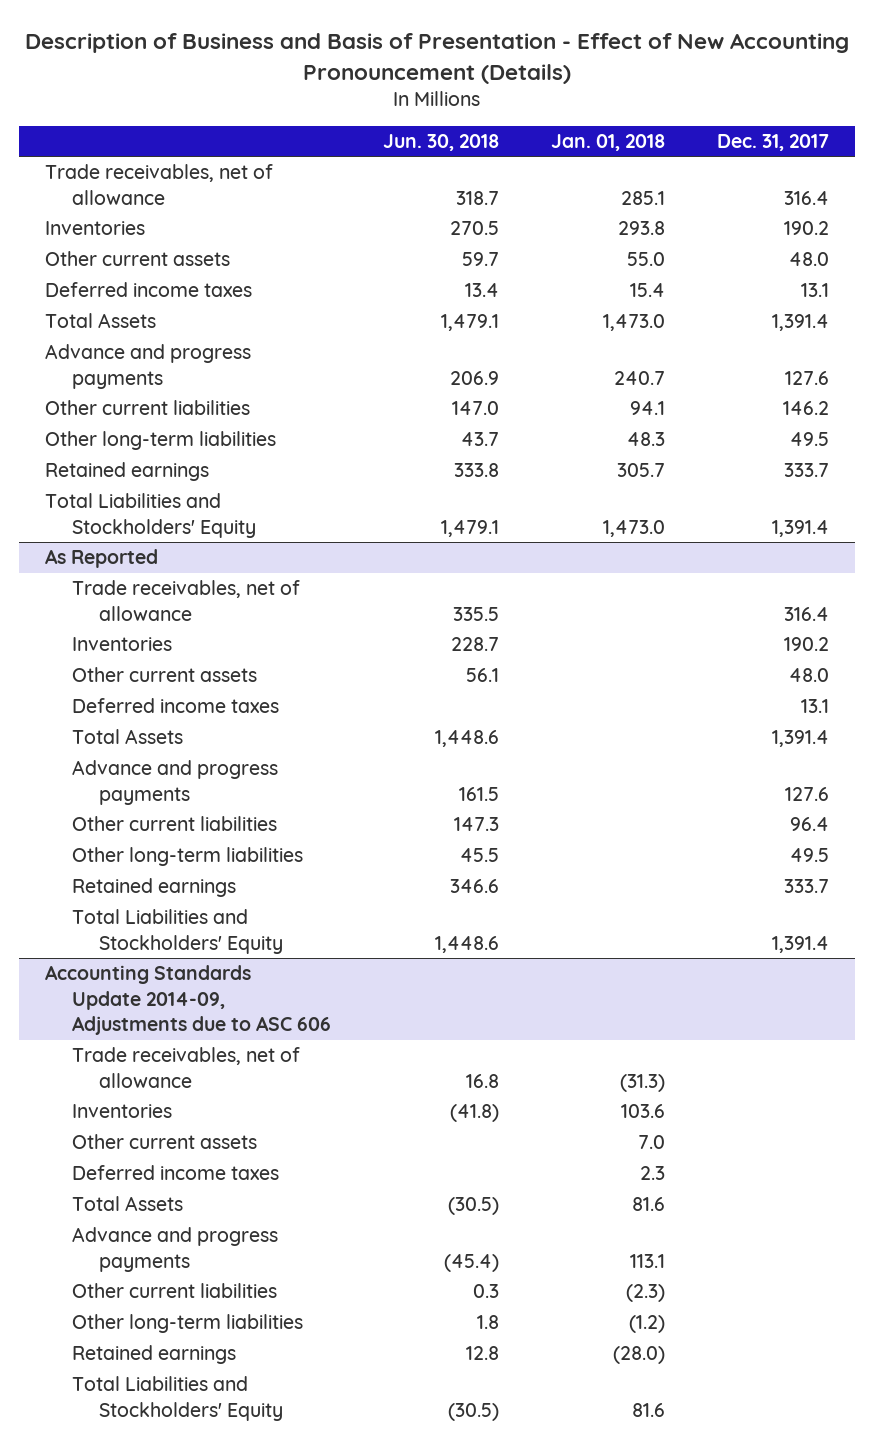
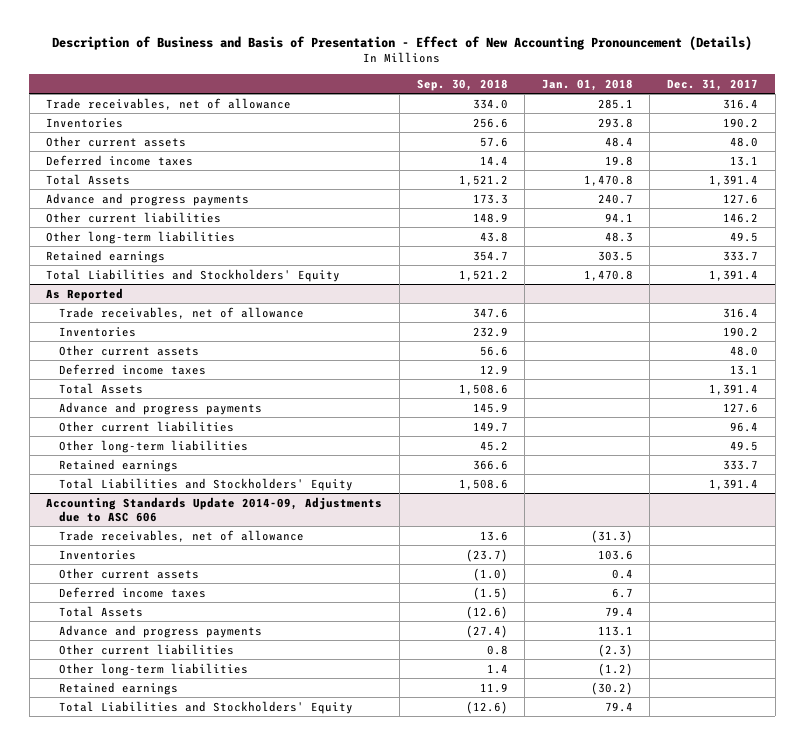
- | Jun. 30, 2018 | Jan. 01, 2018 | Dec. 31, 2017
+ | Sep. 30, 2018 | Jan. 01, 2018 | Dec. 31, 2017
- Other current assets | 59.7 | 55.0 | 48.0
- Deferred income taxes | 13.4 | 15.4 | 13.1
- Total Assets | 1,479.1 | 1,473.0 | 1,391.4
+ Other current assets | 57.6 | 48.4 | 48.0
+ Deferred income taxes | 14.4 | 19.8 | 13.1
+ Total Assets | 1,521.2 | 1,470.8 | 1,391.4
- Retained earnings | 333.8 | 305.7 | 333.7
- Total Liabilities and Stockholders' Equity | 1,479.1 | 1,473.0 | 1,391.4
+ Retained earnings | 354.7 | 303.5 | 333.7
+ Total Liabilities and Stockholders' Equity | 1,521.2 | 1,470.8 | 1,391.4
@ Accounting Standards Update 2014-09, Adjustments due to ASC 606
- Other current assets | | 7.0 |
- Deferred income taxes | | 2.3 |
- Total Assets | (30.5) | 81.6 |
+ Other current assets | (1.0) | 0.4 |
+ Deferred income taxes | (1.5) | 6.7 |
+ Total Assets | (12.6) | 79.4 |
- Retained earnings | 12.8 | (28.0) |
- Total Liabilities and Stockholders' Equity | (30.5) | 81.6 |
+ Retained earnings | 11.9 | (30.2) |
+ Total Liabilities and Stockholders' Equity | (12.6) | 79.4 |

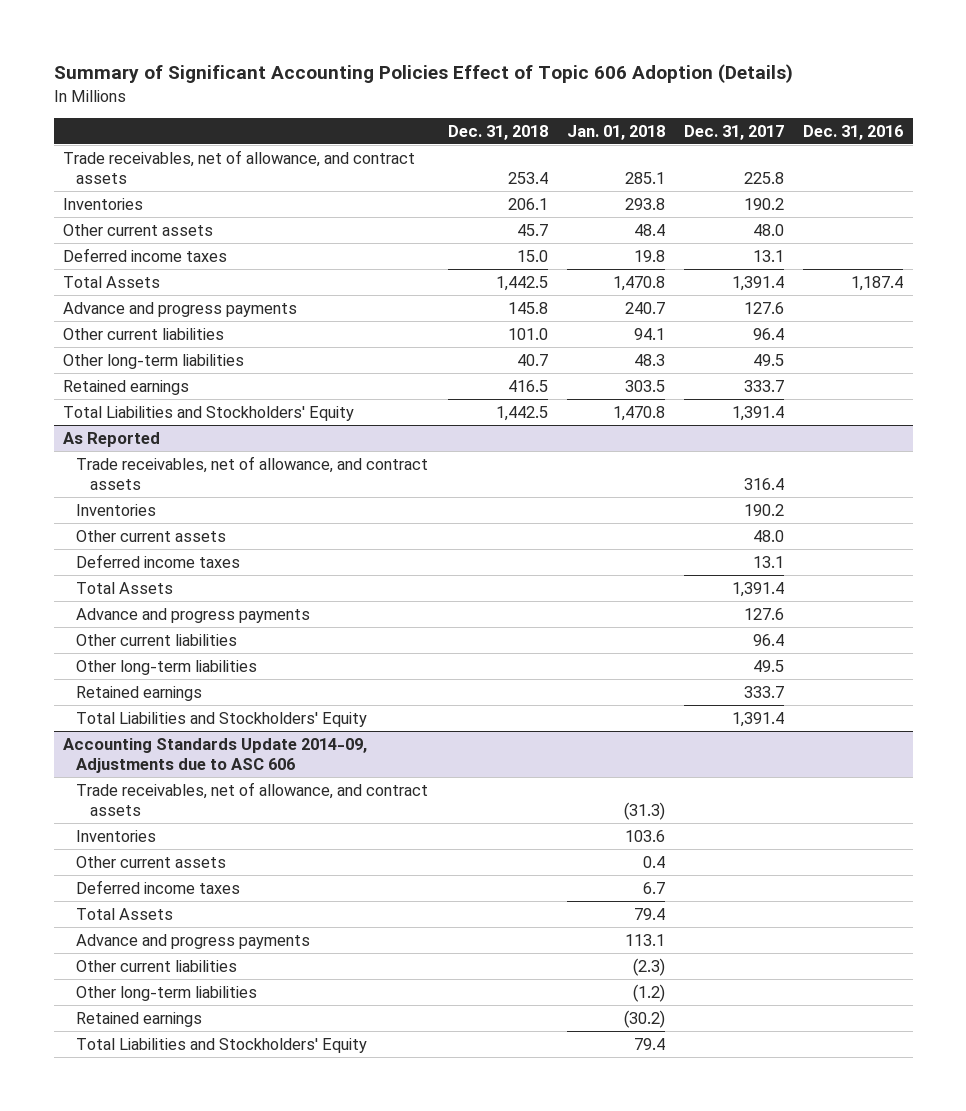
- Description of Business and Basis of Presentation - Effect of New Accounting Pronouncement (Details)
+ Summary of Significant Accounting Policies Effect of Topic 606 Adoption (Details)
- | Sep. 30, 2018 | Jan. 01, 2018 | Dec. 31, 2017
+ | Dec. 31, 2018 | Jan. 01, 2018 | Dec. 31, 2017 | Dec. 31, 2016
- Trade receivables, net of allowance | 334.0 | 285.1 | 316.4
+ Trade receivables, net of allowance, and contract assets | 253.4 | 285.1 | 225.8 |
- Other current liabilities | 148.9 | 94.1 | 146.2
+ Other current liabilities | 101.0 | 94.1 | 96.4 |
@ As Reported
- Trade receivables, net of allowance | 347.6 | | 316.4
+ Trade receivables, net of allowance, and contract assets | | | 316.4 |
@ Accounting Standards Update 2014-09, Adjustments due to ASC 606
- Trade receivables, net of allowance | 13.6 | (31.3) |
+ Trade receivables, net of allowance, and contract assets | | (31.3) | |

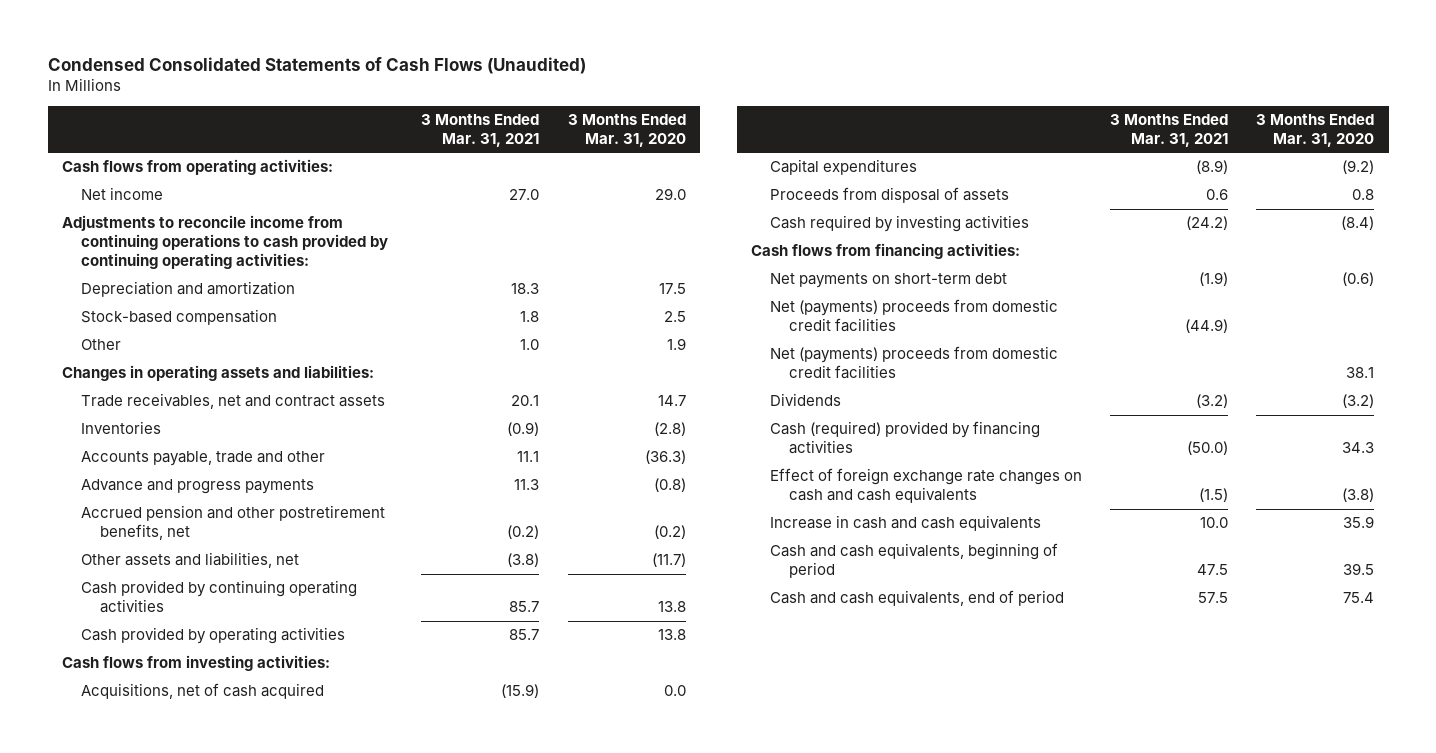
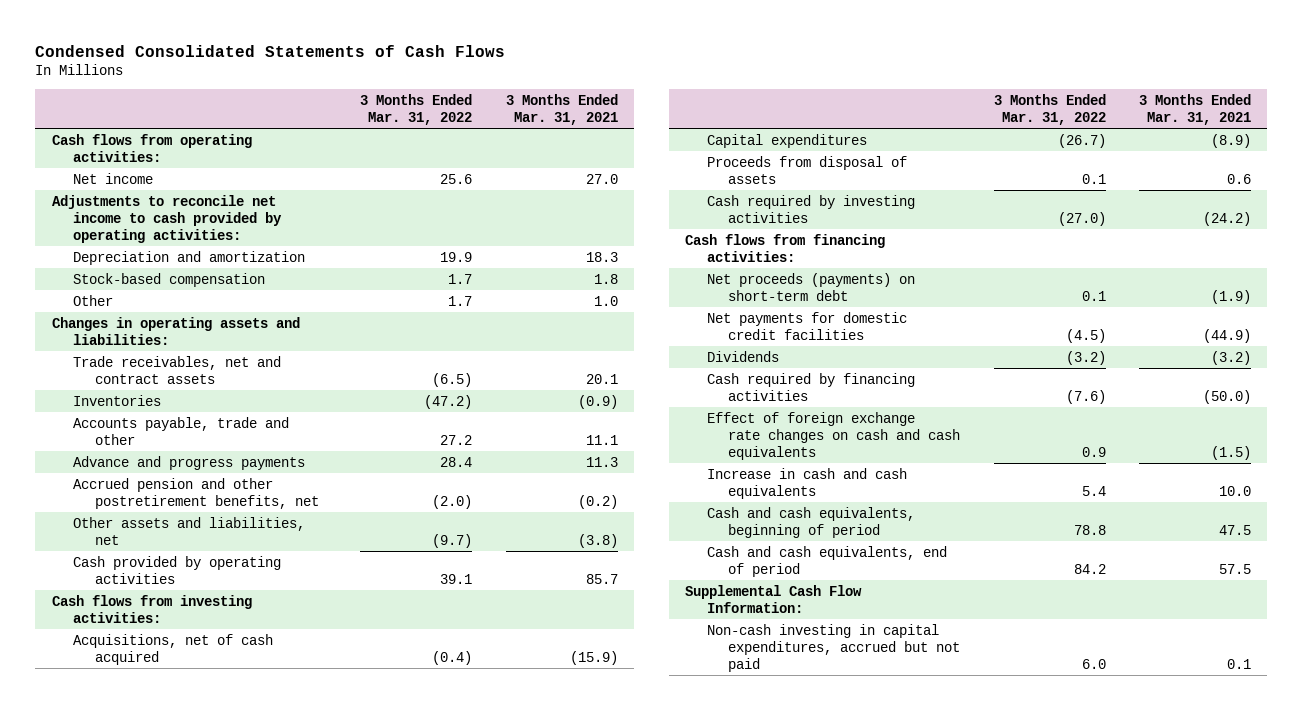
- Condensed Consolidated Statements of Cash Flows (Unaudited)
+ Condensed Consolidated Statements of Cash Flows
- | 3 Months Ended Mar. 31, 2021 | 3 Months Ended Mar. 31, 2020
+ | 3 Months Ended Mar. 31, 2022 | 3 Months Ended Mar. 31, 2021
- Adjustments to reconcile income from continuing operations to cash provided by continuing operating activities:
+ Adjustments to reconcile net income to cash provided by operating activities:
- Cash provided by continuing operating activities | 85.7 | 13.8
- Net payments on short-term debt | (1.9) | (0.6)
- Net (payments) proceeds from domestic credit facilities | (44.9) |
- Net (payments) proceeds from domestic credit facilities | | 38.1
+ Net proceeds (payments) on short-term debt | 0.1 | (1.9)
+ Net payments for domestic credit facilities | (4.5) | (44.9)
- Cash (required) provided by financing activities | (50.0) | 34.3
+ Cash required by financing activities | (7.6) | (50.0)
+ Supplemental Cash Flow Information:
+ Non-cash investing in capital expenditures, accrued but not paid | 6.0 | 0.1

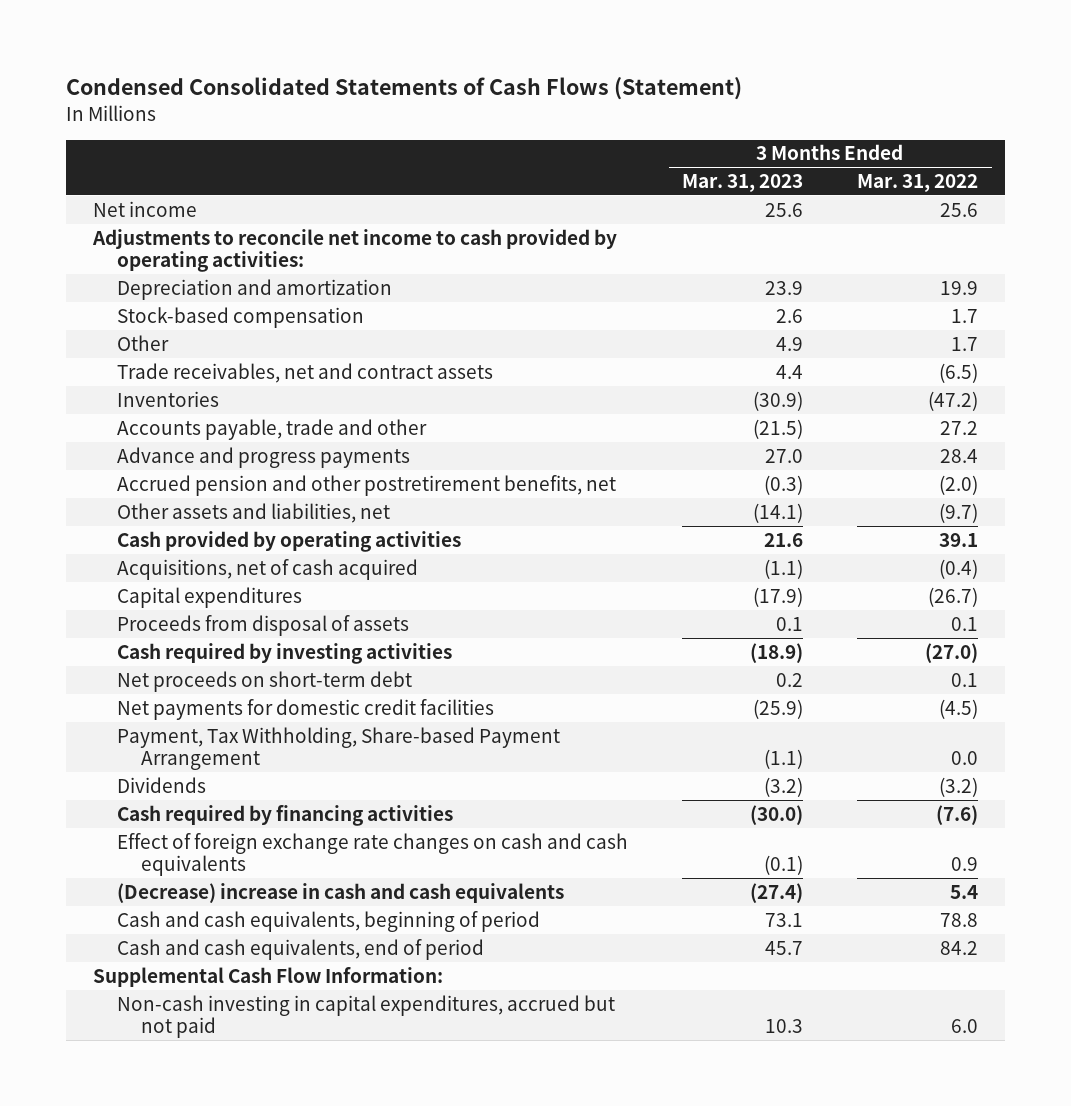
- Condensed Consolidated Statements of Cash Flows
+ Condensed Consolidated Statements of Cash Flows (Statement)
- | 3 Months Ended Mar. 31, 2022 | 3 Months Ended Mar. 31, 2021
+ | 3 Months Ended Mar. 31, 2023 | 3 Months Ended Mar. 31, 2022
- Cash flows from operating activities:
- Changes in operating assets and liabilities:
- Cash flows from investing activities:
- Cash flows from financing activities:
- Net proceeds (payments) on short-term debt | 0.1 | (1.9)
+ Net proceeds on short-term debt | 0.2 | 0.1
+ Payment, Tax Withholding, Share-based Payment Arrangement | (1.1) | 0.0
- Increase in cash and cash equivalents | 5.4 | 10.0
+ (Decrease) increase in cash and cash equivalents | (27.4) | 5.4

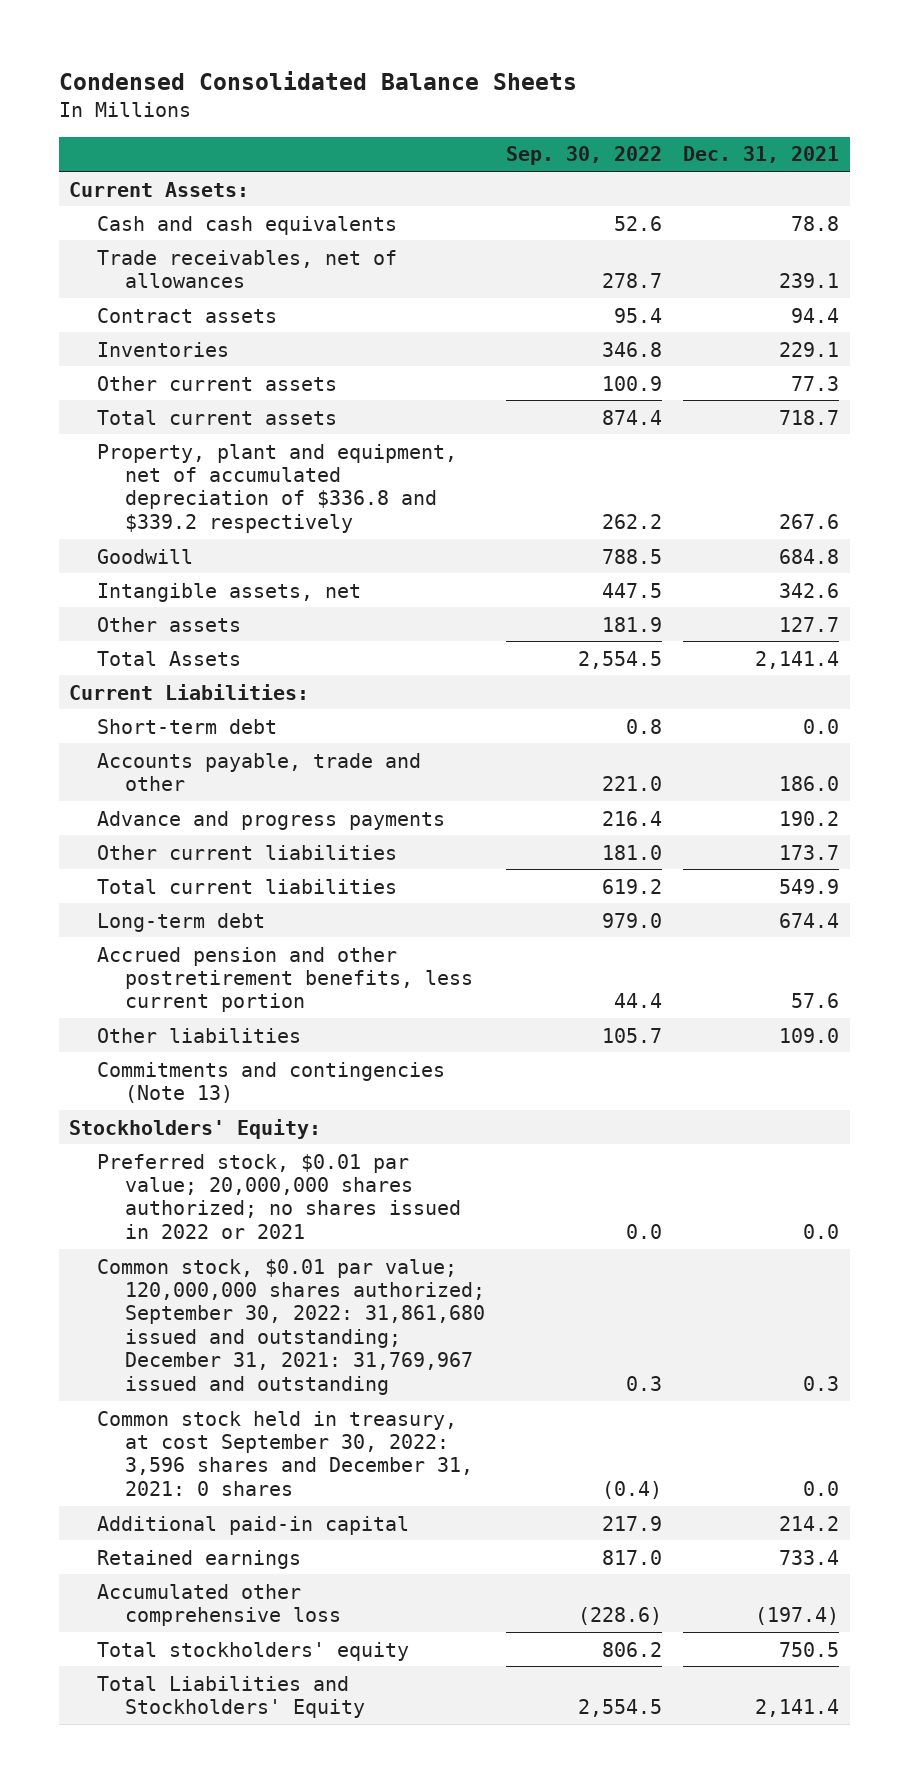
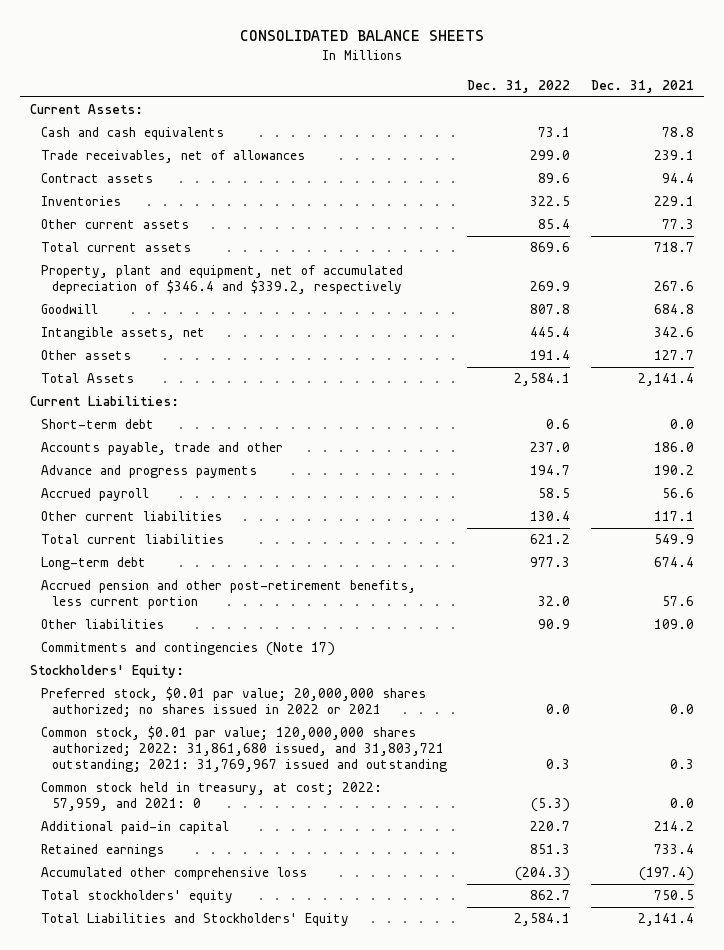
- Condensed Consolidated Balance Sheets
+ CONSOLIDATED BALANCE SHEETS
- | Sep. 30, 2022 | Dec. 31, 2021
+ | Dec. 31, 2022 | Dec. 31, 2021
- Property, plant and equipment, net of accumulated depreciation of $336.8 and $339.2 respectively | 262.2 | 267.6
+ Property, plant and equipment, net of accumulated depreciation of $346.4 and $339.2, respectively | 269.9 | 267.6
- Other current liabilities | 181.0 | 173.7
+ Accrued payroll | 58.5 | 56.6
+ Other current liabilities | 130.4 | 117.1
- Accrued pension and other postretirement benefits, less current portion | 44.4 | 57.6
+ Accrued pension and other post-retirement benefits, less current portion | 32.0 | 57.6
- Commitments and contingencies (Note 13)
+ Commitments and contingencies (Note 17)
- Common stock, $0.01 par value; 120,000,000 shares authorized; September 30, 2022: 31,861,680 issued and outstanding; December 31, 2021: 31,769,967 issued and outstanding | 0.3 | 0.3
- Common stock held in treasury, at cost September 30, 2022: 3,596 shares and December 31, 2021: 0 shares | (0.4) | 0.0
+ Common stock, $0.01 par value; 120,000,000 shares authorized; 2022: 31,861,680 issued, and 31,803,721 outstanding; 2021: 31,769,967 issued and outstanding | 0.3 | 0.3
+ Common stock held in treasury, at cost; 2022: 57,959, and 2021: 0 | (5.3) | 0.0

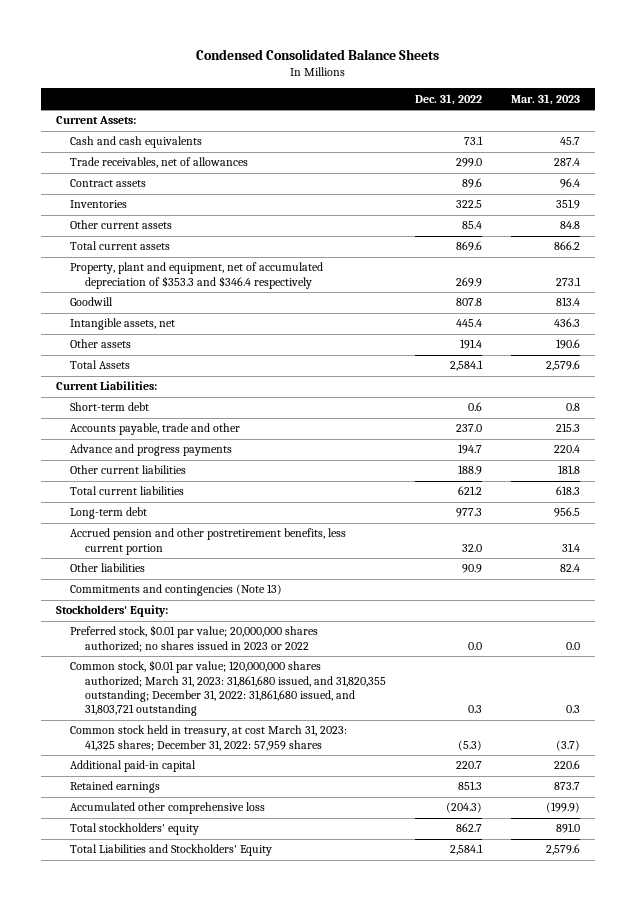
- CONSOLIDATED BALANCE SHEETS
+ Condensed Consolidated Balance Sheets
- | Dec. 31, 2022 | Dec. 31, 2021
+ | Dec. 31, 2022 | Mar. 31, 2023
- Property, plant and equipment, net of accumulated depreciation of $346.4 and $339.2, respectively | 269.9 | 267.6
+ Property, plant and equipment, net of accumulated depreciation of $353.3 and $346.4 respectively | 269.9 | 273.1
- Accrued payroll | 58.5 | 56.6
- Other current liabilities | 130.4 | 117.1
+ Other current liabilities | 188.9 | 181.8
- Accrued pension and other post-retirement benefits, less current portion | 32.0 | 57.6
+ Accrued pension and other postretirement benefits, less current portion | 32.0 | 31.4
- Commitments and contingencies (Note 17)
+ Commitments and contingencies (Note 13)
- Preferred stock, $0.01 par value; 20,000,000 shares authorized; no shares issued in 2022 or 2021 | 0.0 | 0.0
- Common stock, $0.01 par value; 120,000,000 shares authorized; 2022: 31,861,680 issued, and 31,803,721 outstanding; 2021: 31,769,967 issued and outstanding | 0.3 | 0.3
- Common stock held in treasury, at cost; 2022: 57,959, and 2021: 0 | (5.3) | 0.0
+ Preferred stock, $0.01 par value; 20,000,000 shares authorized; no shares issued in 2023 or 2022 | 0.0 | 0.0
+ Common stock, $0.01 par value; 120,000,000 shares authorized; March 31, 2023: 31,861,680 issued, and 31,820,355 outstanding; December 31, 2022: 31,861,680 issued, and 31,803,721 outstanding | 0.3 | 0.3
+ Common stock held in treasury, at cost March 31, 2023: 41,325 shares; December 31, 2022: 57,959 shares | (5.3) | (3.7)

